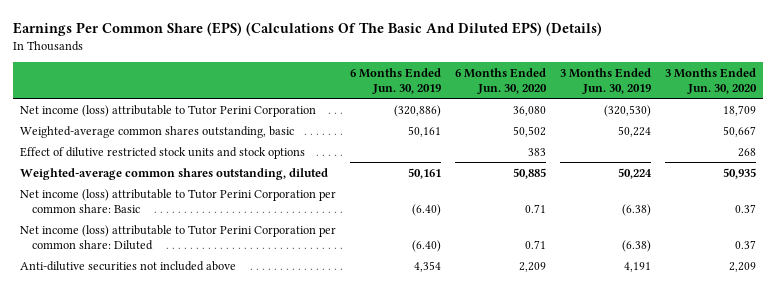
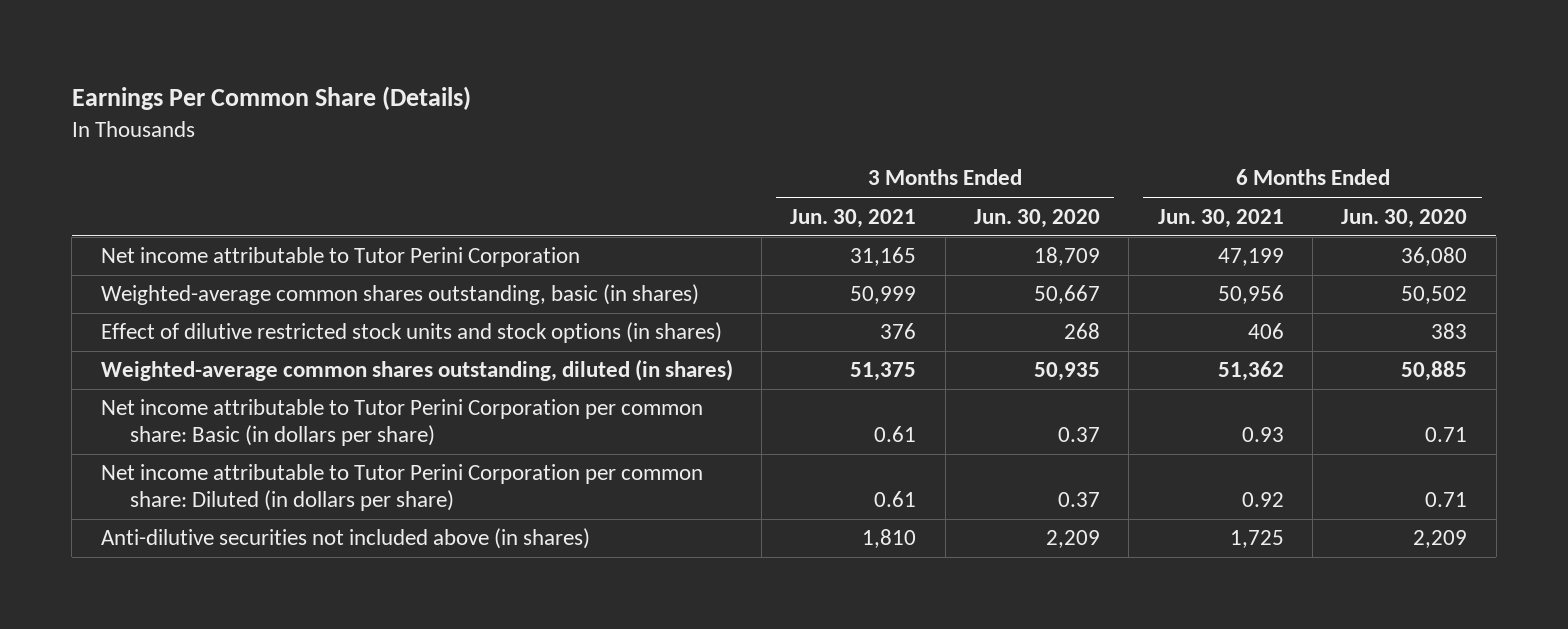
- Earnings Per Common Share (EPS) (Calculations Of The Basic And Diluted EPS) (Details)
+ Earnings Per Common Share (Details)
- | 6 Months Ended Jun. 30, 2019 | 6 Months Ended Jun. 30, 2020 | 3 Months Ended Jun. 30, 2019 | 3 Months Ended Jun. 30, 2020
+ | 3 Months Ended Jun. 30, 2021 | 3 Months Ended Jun. 30, 2020 | 6 Months Ended Jun. 30, 2021 | 6 Months Ended Jun. 30, 2020
- Net income (loss) attributable to Tutor Perini Corporation | (320,886) | 36,080 | (320,530) | 18,709
- Weighted-average common shares outstanding, basic | 50,161 | 50,502 | 50,224 | 50,667
- Effect of dilutive restricted stock units and stock options | | 383 | | 268
- Weighted-average common shares outstanding, diluted | 50,161 | 50,885 | 50,224 | 50,935
- Net income (loss) attributable to Tutor Perini Corporation per common share: Basic | (6.40) | 0.71 | (6.38) | 0.37
- Net income (loss) attributable to Tutor Perini Corporation per common share: Diluted | (6.40) | 0.71 | (6.38) | 0.37
- Anti-dilutive securities not included above | 4,354 | 2,209 | 4,191 | 2,209
+ Net income attributable to Tutor Perini Corporation | 31,165 | 18,709 | 47,199 | 36,080
+ Weighted-average common shares outstanding, basic (in shares) | 50,999 | 50,667 | 50,956 | 50,502
+ Effect of dilutive restricted stock units and stock options (in shares) | 376 | 268 | 406 | 383
+ Weighted-average common shares outstanding, diluted (in shares) | 51,375 | 50,935 | 51,362 | 50,885
+ Net income attributable to Tutor Perini Corporation per common share: Basic (in dollars per share) | 0.61 | 0.37 | 0.93 | 0.71
+ Net income attributable to Tutor Perini Corporation per common share: Diluted (in dollars per share) | 0.61 | 0.37 | 0.92 | 0.71
+ Anti-dilutive securities not included above (in shares) | 1,810 | 2,209 | 1,725 | 2,209

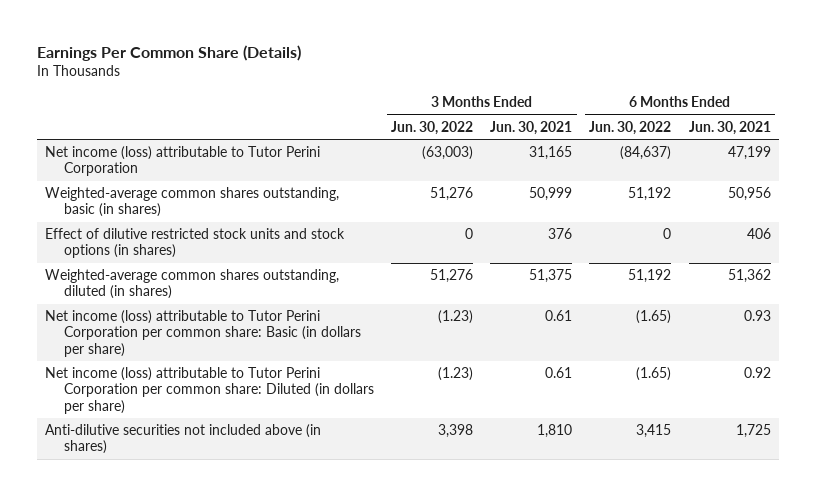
- | 3 Months Ended Jun. 30, 2021 | 3 Months Ended Jun. 30, 2020 | 6 Months Ended Jun. 30, 2021 | 6 Months Ended Jun. 30, 2020
+ | 3 Months Ended Jun. 30, 2022 | 3 Months Ended Jun. 30, 2021 | 6 Months Ended Jun. 30, 2022 | 6 Months Ended Jun. 30, 2021
- Net income attributable to Tutor Perini Corporation | 31,165 | 18,709 | 47,199 | 36,080
+ Net income (loss) attributable to Tutor Perini Corporation | (63,003) | 31,165 | (84,637) | 47,199
- Net income attributable to Tutor Perini Corporation per common share: Basic (in dollars per share) | 0.61 | 0.37 | 0.93 | 0.71
- Net income attributable to Tutor Perini Corporation per common share: Diluted (in dollars per share) | 0.61 | 0.37 | 0.92 | 0.71
+ Net income (loss) attributable to Tutor Perini Corporation per common share: Basic (in dollars per share) | (1.23) | 0.61 | (1.65) | 0.93
+ Net income (loss) attributable to Tutor Perini Corporation per common share: Diluted (in dollars per share) | (1.23) | 0.61 | (1.65) | 0.92

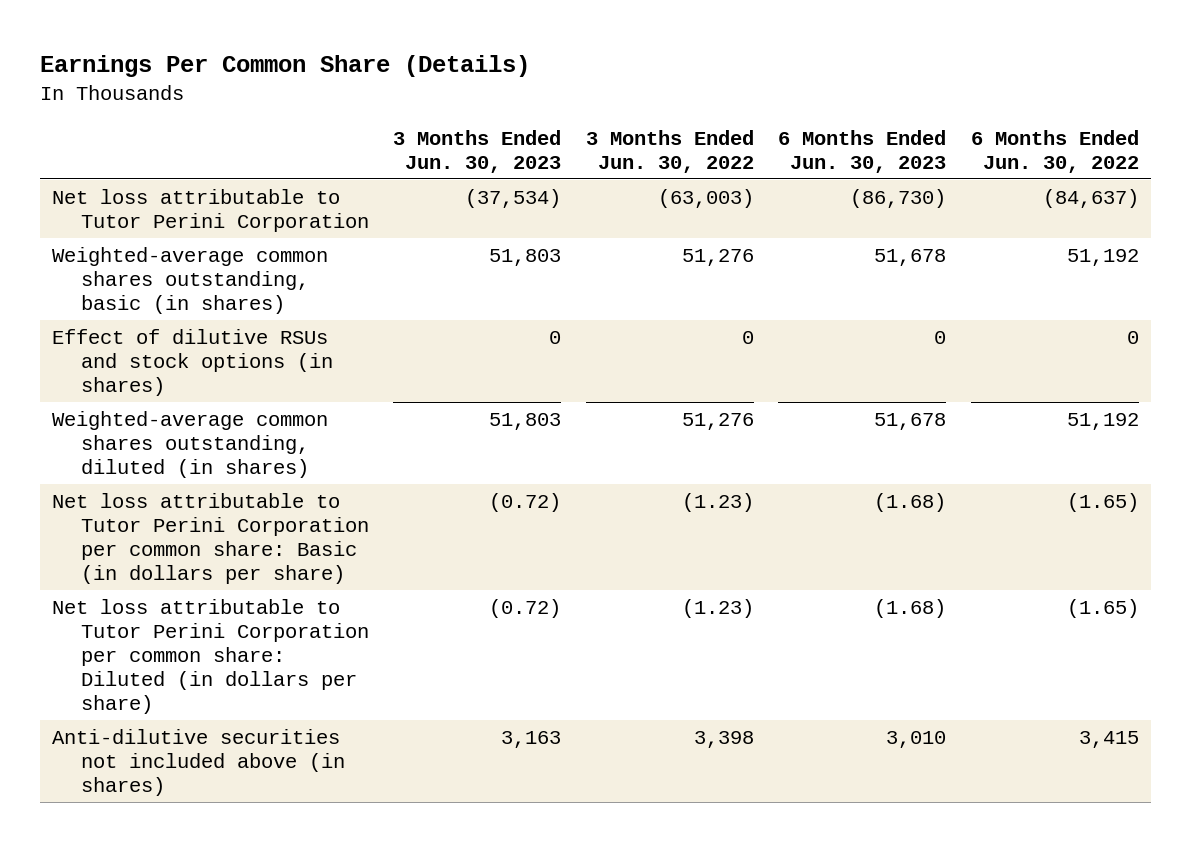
- | 3 Months Ended Jun. 30, 2022 | 3 Months Ended Jun. 30, 2021 | 6 Months Ended Jun. 30, 2022 | 6 Months Ended Jun. 30, 2021
+ | 3 Months Ended Jun. 30, 2023 | 3 Months Ended Jun. 30, 2022 | 6 Months Ended Jun. 30, 2023 | 6 Months Ended Jun. 30, 2022
- Net income (loss) attributable to Tutor Perini Corporation | (63,003) | 31,165 | (84,637) | 47,199
+ Net loss attributable to Tutor Perini Corporation | (37,534) | (63,003) | (86,730) | (84,637)
- Effect of dilutive restricted stock units and stock options (in shares) | 0 | 376 | 0 | 406
+ Effect of dilutive RSUs and stock options (in shares) | 0 | 0 | 0 | 0
- Net income (loss) attributable to Tutor Perini Corporation per common share: Basic (in dollars per share) | (1.23) | 0.61 | (1.65) | 0.93
- Net income (loss) attributable to Tutor Perini Corporation per common share: Diluted (in dollars per share) | (1.23) | 0.61 | (1.65) | 0.92
+ Net loss attributable to Tutor Perini Corporation per common share: Basic (in dollars per share) | (0.72) | (1.23) | (1.68) | (1.65)
+ Net loss attributable to Tutor Perini Corporation per common share: Diluted (in dollars per share) | (0.72) | (1.23) | (1.68) | (1.65)

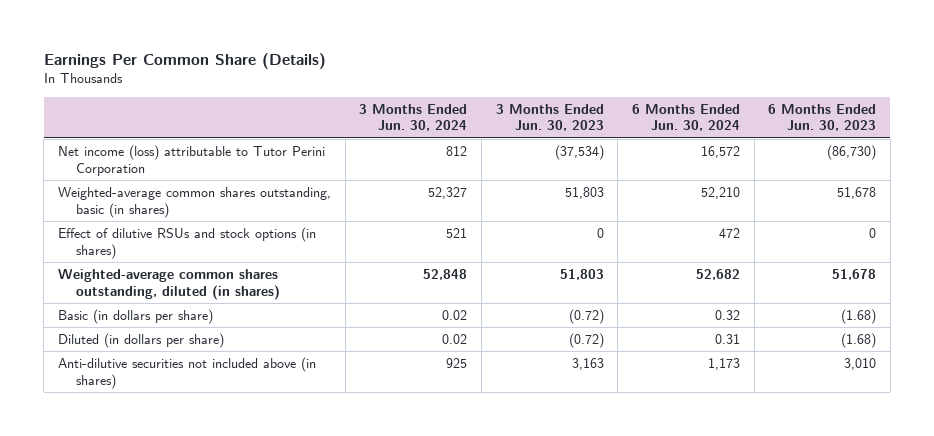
- | 3 Months Ended Jun. 30, 2023 | 3 Months Ended Jun. 30, 2022 | 6 Months Ended Jun. 30, 2023 | 6 Months Ended Jun. 30, 2022
+ | 3 Months Ended Jun. 30, 2024 | 3 Months Ended Jun. 30, 2023 | 6 Months Ended Jun. 30, 2024 | 6 Months Ended Jun. 30, 2023
- Net loss attributable to Tutor Perini Corporation | (37,534) | (63,003) | (86,730) | (84,637)
+ Net income (loss) attributable to Tutor Perini Corporation | 812 | (37,534) | 16,572 | (86,730)
- Net loss attributable to Tutor Perini Corporation per common share: Basic (in dollars per share) | (0.72) | (1.23) | (1.68) | (1.65)
- Net loss attributable to Tutor Perini Corporation per common share: Diluted (in dollars per share) | (0.72) | (1.23) | (1.68) | (1.65)
+ Basic (in dollars per share) | 0.02 | (0.72) | 0.32 | (1.68)
+ Diluted (in dollars per share) | 0.02 | (0.72) | 0.31 | (1.68)

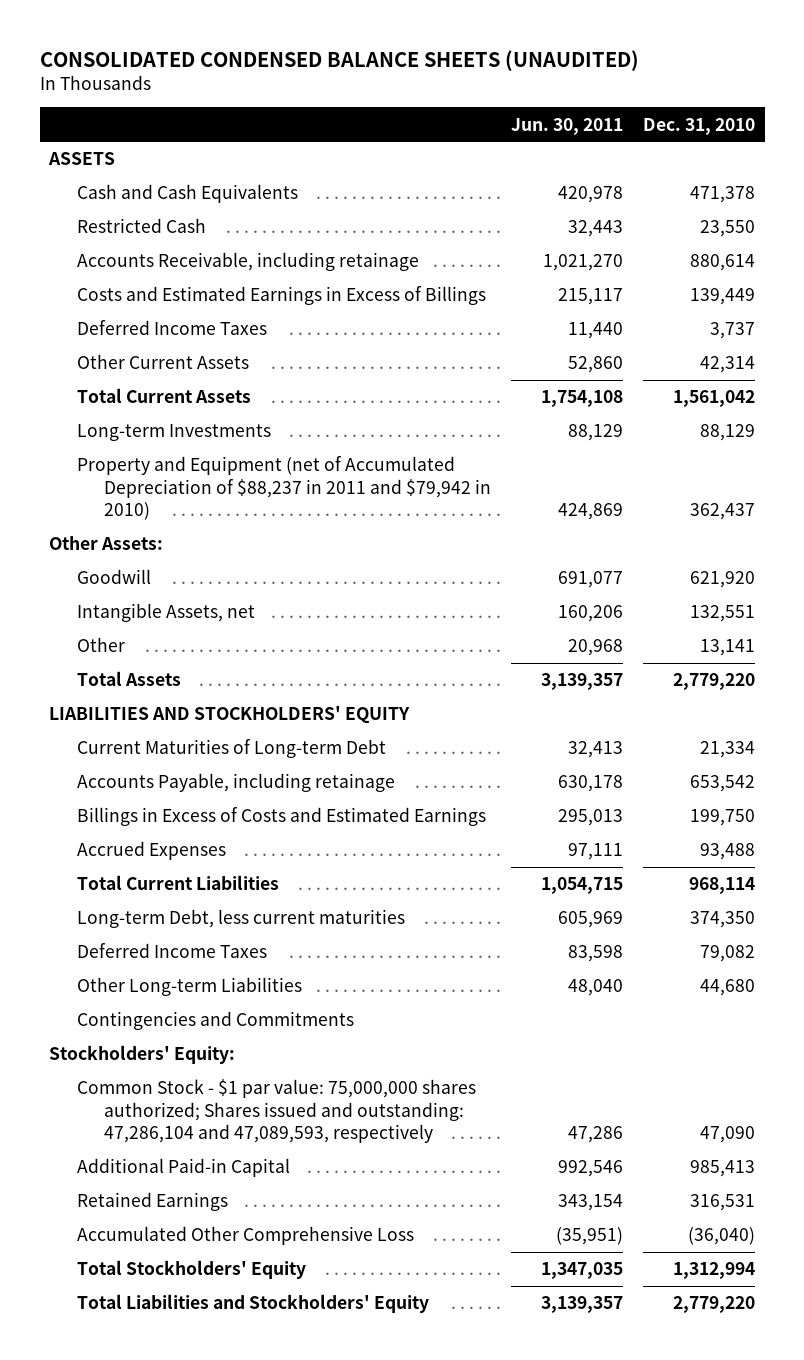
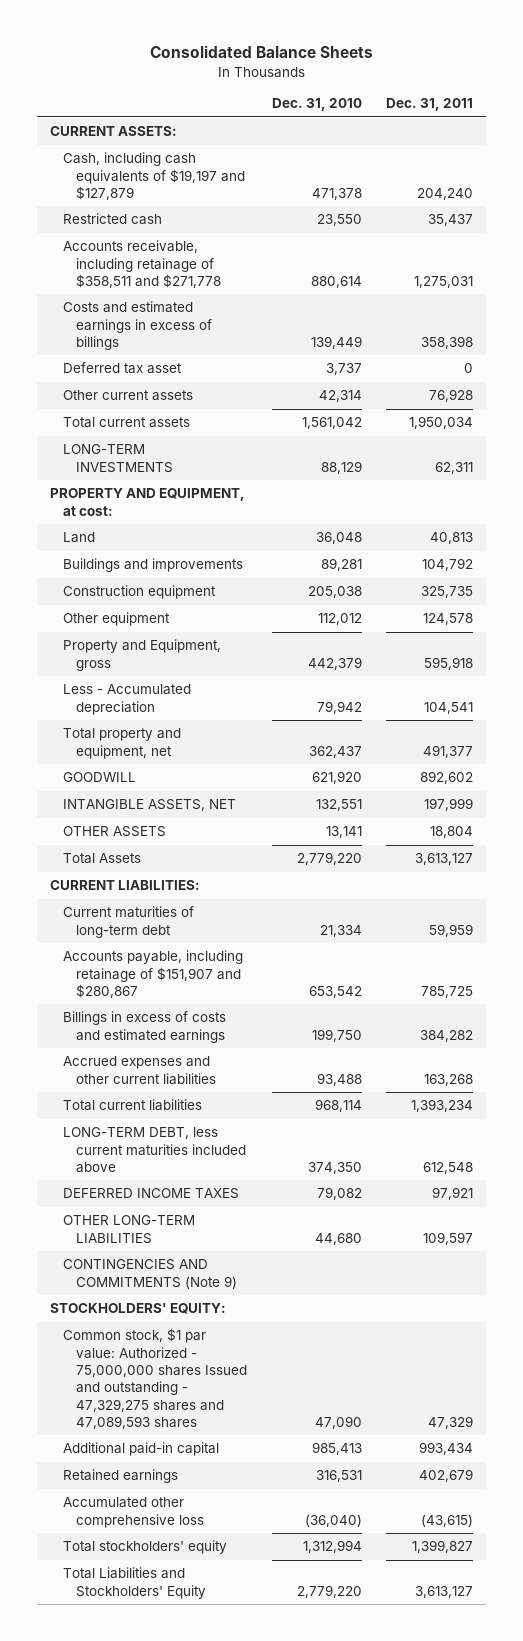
- CONSOLIDATED CONDENSED BALANCE SHEETS (UNAUDITED)
+ Consolidated Balance Sheets
- | Jun. 30, 2011 | Dec. 31, 2010
+ | Dec. 31, 2010 | Dec. 31, 2011
- ASSETS
- Cash and Cash Equivalents | 420,978 | 471,378
- Restricted Cash | 32,443 | 23,550
- Accounts Receivable, including retainage | 1,021,270 | 880,614
- Costs and Estimated Earnings in Excess of Billings | 215,117 | 139,449
- Deferred Income Taxes | 11,440 | 3,737
- Other Current Assets | 52,860 | 42,314
- Total Current Assets | 1,754,108 | 1,561,042
- Long-term Investments | 88,129 | 88,129
- Property and Equipment (net of Accumulated Depreciation of $88,237 in 2011 and $79,942 in 2010) | 424,869 | 362,437
- Other Assets:
- Goodwill | 691,077 | 621,920
- Intangible Assets, net | 160,206 | 132,551
- Other | 20,968 | 13,141
+ CURRENT ASSETS:
+ Cash, including cash equivalents of $19,197 and $127,879 | 471,378 | 204,240
+ Restricted cash | 23,550 | 35,437
+ Accounts receivable, including retainage of $358,511 and $271,778 | 880,614 | 1,275,031
+ Costs and estimated earnings in excess of billings | 139,449 | 358,398
+ Deferred tax asset | 3,737 | 0
+ Other current assets | 42,314 | 76,928
+ Total current assets | 1,561,042 | 1,950,034
+ LONG-TERM INVESTMENTS | 88,129 | 62,311
+ PROPERTY AND EQUIPMENT, at cost:
+ Land | 36,048 | 40,813
+ Buildings and improvements | 89,281 | 104,792
+ Construction equipment | 205,038 | 325,735
+ Other equipment | 112,012 | 124,578
+ Property and Equipment, gross | 442,379 | 595,918
+ Less - Accumulated depreciation | 79,942 | 104,541
+ Total property and equipment, net | 362,437 | 491,377
+ GOODWILL | 621,920 | 892,602
+ INTANGIBLE ASSETS, NET | 132,551 | 197,999
+ OTHER ASSETS | 13,141 | 18,804
- LIABILITIES AND STOCKHOLDERS' EQUITY
- Current Maturities of Long-term Debt | 32,413 | 21,334
- Accounts Payable, including retainage | 630,178 | 653,542
- Billings in Excess of Costs and Estimated Earnings | 295,013 | 199,750
- Accrued Expenses | 97,111 | 93,488
- Total Current Liabilities | 1,054,715 | 968,114
- Long-term Debt, less current maturities | 605,969 | 374,350
- Deferred Income Taxes | 83,598 | 79,082
- Other Long-term Liabilities | 48,040 | 44,680
- Contingencies and Commitments
- Stockholders' Equity:
- Common Stock - $1 par value: 75,000,000 shares authorized; Shares issued and outstanding: 47,286,104 and 47,089,593, respectively | 47,286 | 47,090
- Additional Paid-in Capital | 992,546 | 985,413
- Retained Earnings | 343,154 | 316,531
- Accumulated Other Comprehensive Loss | (35,951) | (36,040)
- Total Stockholders' Equity | 1,347,035 | 1,312,994
+ CURRENT LIABILITIES:
+ Current maturities of long-term debt | 21,334 | 59,959
+ Accounts payable, including retainage of $151,907 and $280,867 | 653,542 | 785,725
+ Billings in excess of costs and estimated earnings | 199,750 | 384,282
+ Accrued expenses and other current liabilities | 93,488 | 163,268
+ Total current liabilities | 968,114 | 1,393,234
+ LONG-TERM DEBT, less current maturities included above | 374,350 | 612,548
+ DEFERRED INCOME TAXES | 79,082 | 97,921
+ OTHER LONG-TERM LIABILITIES | 44,680 | 109,597
+ CONTINGENCIES AND COMMITMENTS (Note 9)
+ STOCKHOLDERS' EQUITY:
+ Common stock, $1 par value: Authorized - 75,000,000 shares Issued and outstanding - 47,329,275 shares and 47,089,593 shares | 47,090 | 47,329
+ Additional paid-in capital | 985,413 | 993,434
+ Retained earnings | 316,531 | 402,679
+ Accumulated other comprehensive loss | (36,040) | (43,615)
+ Total stockholders' equity | 1,312,994 | 1,399,827

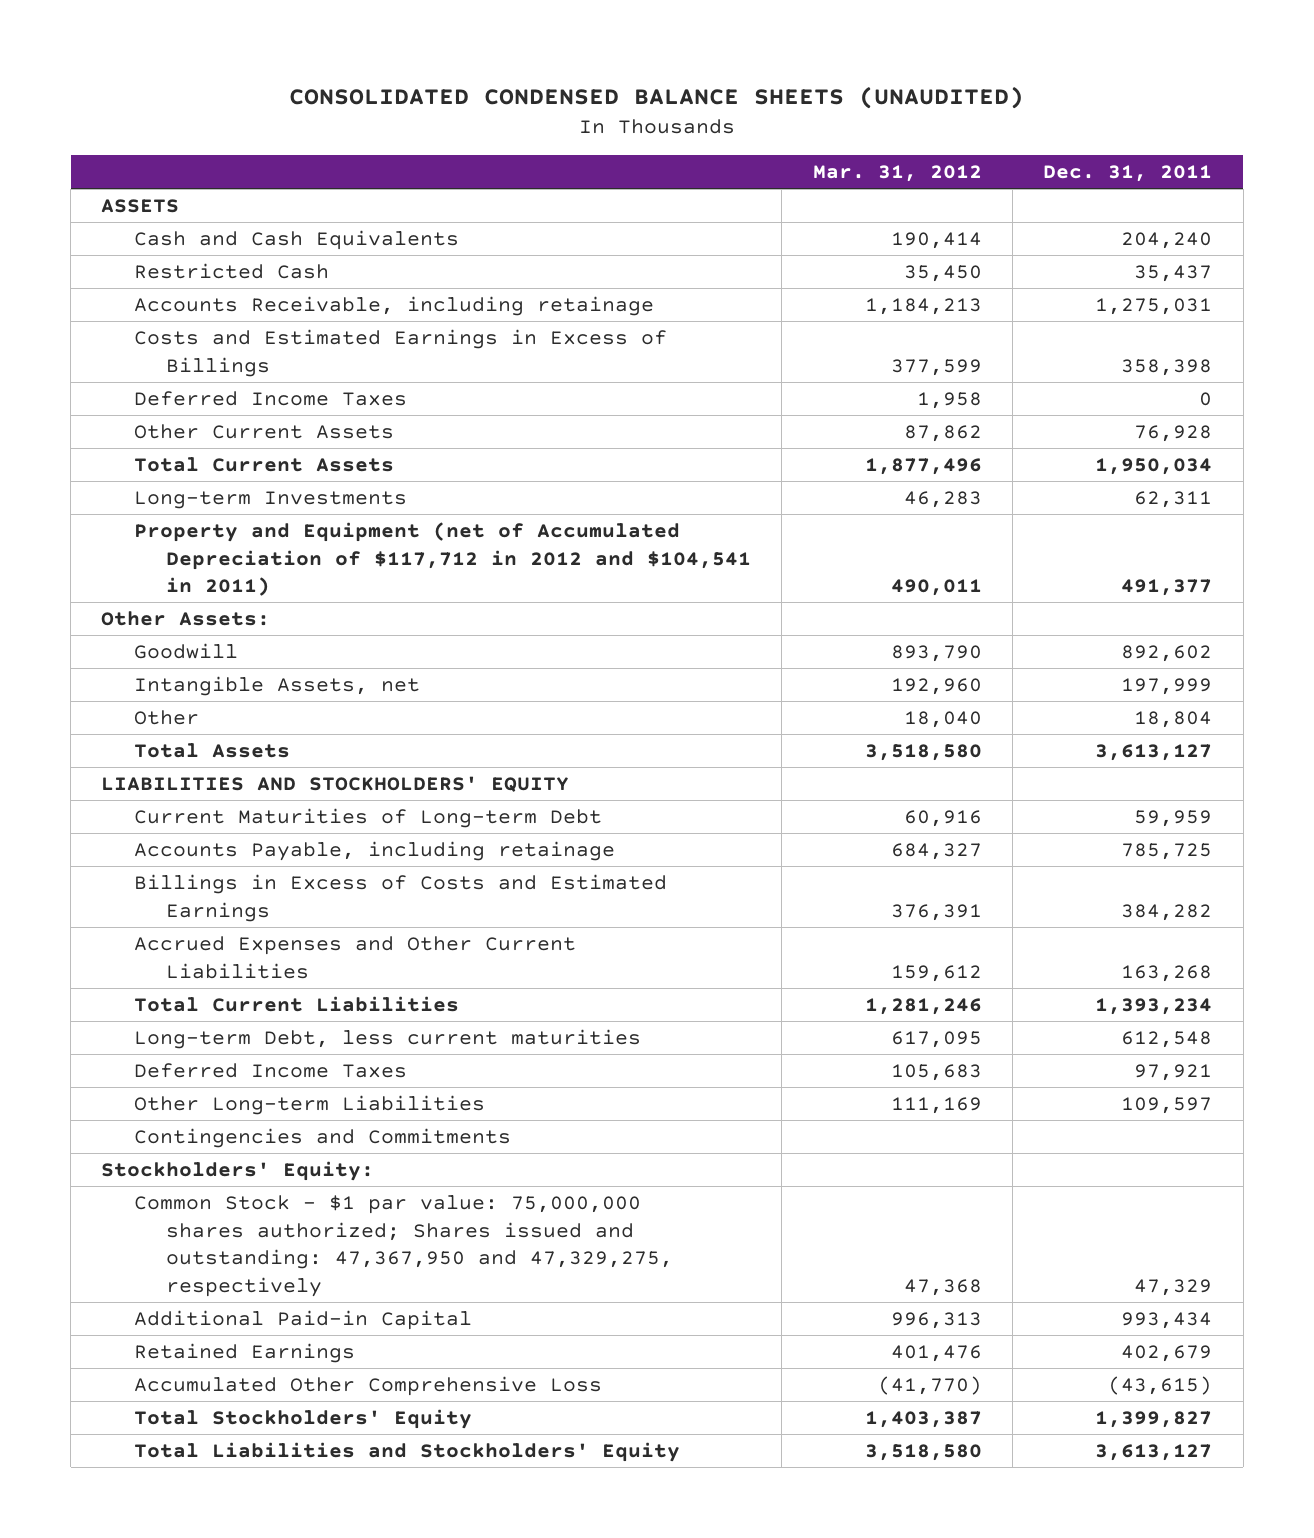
- Consolidated Balance Sheets
+ CONSOLIDATED CONDENSED BALANCE SHEETS (UNAUDITED)
- | Dec. 31, 2010 | Dec. 31, 2011
+ | Mar. 31, 2012 | Dec. 31, 2011
- CURRENT ASSETS:
- Cash, including cash equivalents of $19,197 and $127,879 | 471,378 | 204,240
- Restricted cash | 23,550 | 35,437
- Accounts receivable, including retainage of $358,511 and $271,778 | 880,614 | 1,275,031
- Costs and estimated earnings in excess of billings | 139,449 | 358,398
- Deferred tax asset | 3,737 | 0
- Other current assets | 42,314 | 76,928
- Total current assets | 1,561,042 | 1,950,034
- LONG-TERM INVESTMENTS | 88,129 | 62,311
- PROPERTY AND EQUIPMENT, at cost:
- Land | 36,048 | 40,813
- Buildings and improvements | 89,281 | 104,792
- Construction equipment | 205,038 | 325,735
- Other equipment | 112,012 | 124,578
- Property and Equipment, gross | 442,379 | 595,918
- Less - Accumulated depreciation | 79,942 | 104,541
- Total property and equipment, net | 362,437 | 491,377
- GOODWILL | 621,920 | 892,602
- INTANGIBLE ASSETS, NET | 132,551 | 197,999
- OTHER ASSETS | 13,141 | 18,804
+ ASSETS
+ Cash and Cash Equivalents | 190,414 | 204,240
+ Restricted Cash | 35,450 | 35,437
+ Accounts Receivable, including retainage | 1,184,213 | 1,275,031
+ Costs and Estimated Earnings in Excess of Billings | 377,599 | 358,398
+ Deferred Income Taxes | 1,958 | 0
+ Other Current Assets | 87,862 | 76,928
+ Total Current Assets | 1,877,496 | 1,950,034
+ Long-term Investments | 46,283 | 62,311
+ Property and Equipment (net of Accumulated Depreciation of $117,712 in 2012 and $104,541 in 2011) | 490,011 | 491,377
+ Other Assets:
+ Goodwill | 893,790 | 892,602
+ Intangible Assets, net | 192,960 | 197,999
+ Other | 18,040 | 18,804
- CURRENT LIABILITIES:
- Current maturities of long-term debt | 21,334 | 59,959
- Accounts payable, including retainage of $151,907 and $280,867 | 653,542 | 785,725
- Billings in excess of costs and estimated earnings | 199,750 | 384,282
- Accrued expenses and other current liabilities | 93,488 | 163,268
- Total current liabilities | 968,114 | 1,393,234
- LONG-TERM DEBT, less current maturities included above | 374,350 | 612,548
- DEFERRED INCOME TAXES | 79,082 | 97,921
- OTHER LONG-TERM LIABILITIES | 44,680 | 109,597
- CONTINGENCIES AND COMMITMENTS (Note 9)
- STOCKHOLDERS' EQUITY:
- Common stock, $1 par value: Authorized - 75,000,000 shares Issued and outstanding - 47,329,275 shares and 47,089,593 shares | 47,090 | 47,329
- Additional paid-in capital | 985,413 | 993,434
- Retained earnings | 316,531 | 402,679
- Accumulated other comprehensive loss | (36,040) | (43,615)
- Total stockholders' equity | 1,312,994 | 1,399,827
+ LIABILITIES AND STOCKHOLDERS' EQUITY
+ Current Maturities of Long-term Debt | 60,916 | 59,959
+ Accounts Payable, including retainage | 684,327 | 785,725
+ Billings in Excess of Costs and Estimated Earnings | 376,391 | 384,282
+ Accrued Expenses and Other Current Liabilities | 159,612 | 163,268
+ Total Current Liabilities | 1,281,246 | 1,393,234
+ Long-term Debt, less current maturities | 617,095 | 612,548
+ Deferred Income Taxes | 105,683 | 97,921
+ Other Long-term Liabilities | 111,169 | 109,597
+ Contingencies and Commitments
+ Stockholders' Equity:
+ Common Stock - $1 par value: 75,000,000 shares authorized; Shares issued and outstanding: 47,367,950 and 47,329,275, respectively | 47,368 | 47,329
+ Additional Paid-in Capital | 996,313 | 993,434
+ Retained Earnings | 401,476 | 402,679
+ Accumulated Other Comprehensive Loss | (41,770) | (43,615)
+ Total Stockholders' Equity | 1,403,387 | 1,399,827

